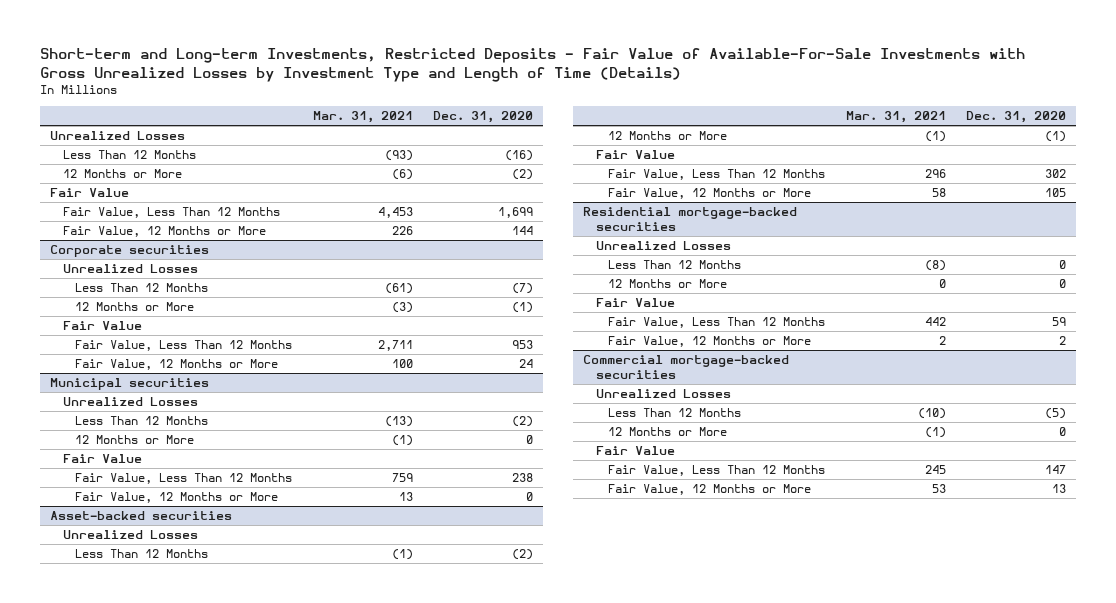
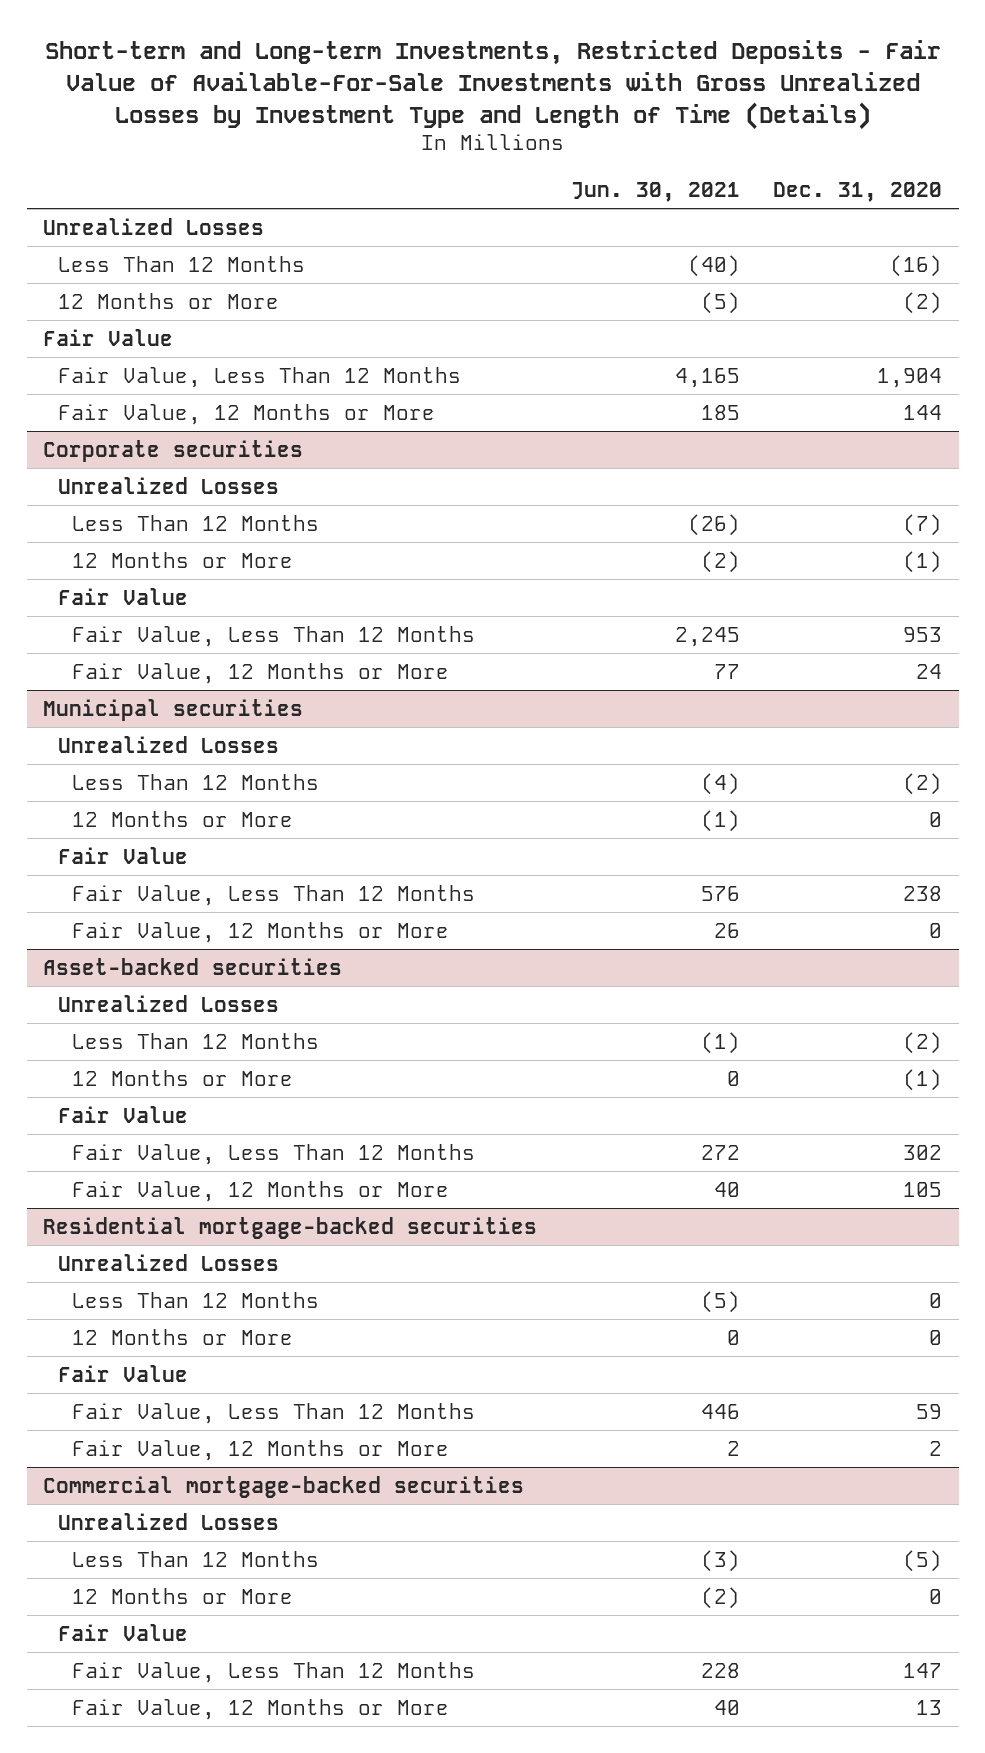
- | Mar. 31, 2021 | Dec. 31, 2020
+ | Jun. 30, 2021 | Dec. 31, 2020
- Fair Value, Less Than 12 Months | 4,453 | 1,699
+ Fair Value, Less Than 12 Months | 4,165 | 1,904

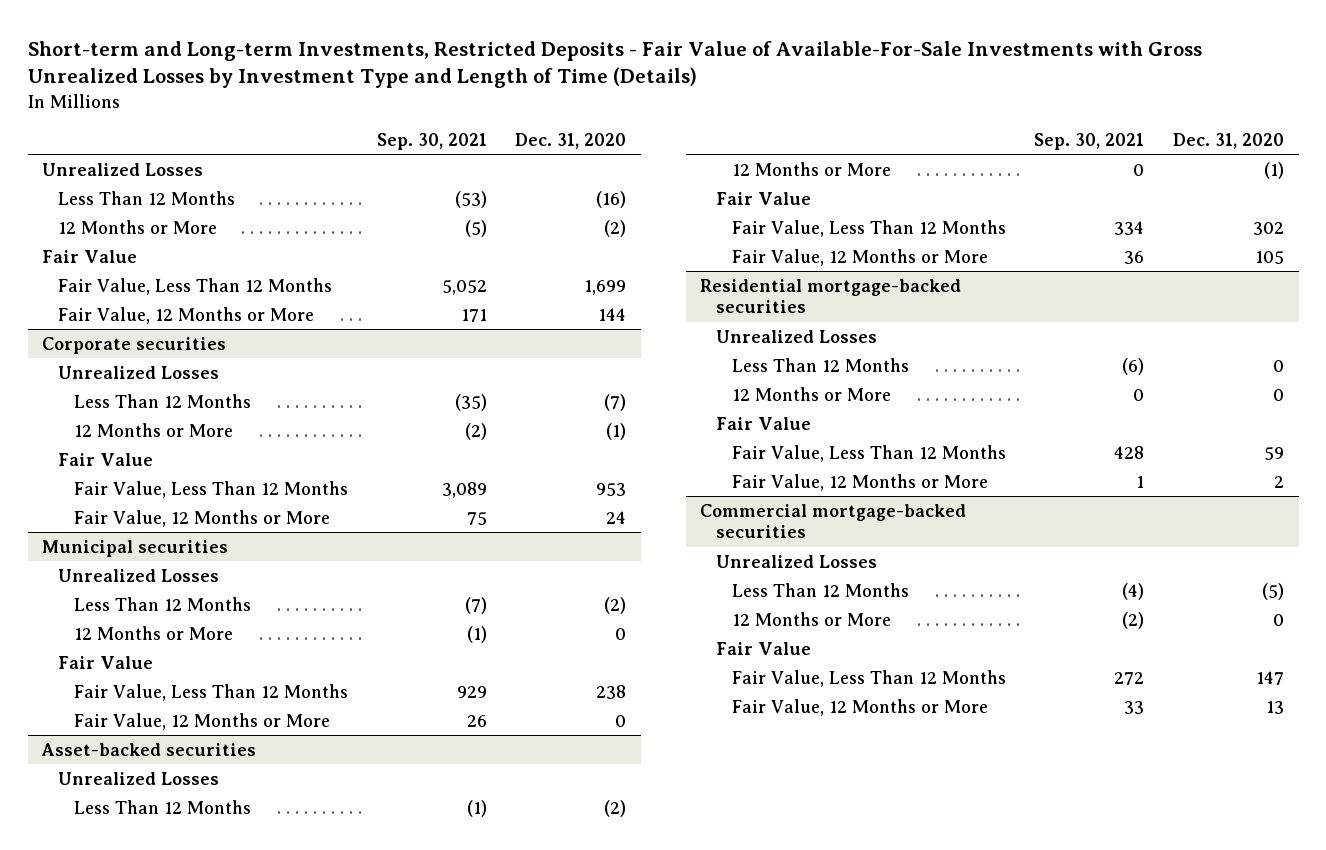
- | Jun. 30, 2021 | Dec. 31, 2020
+ | Sep. 30, 2021 | Dec. 31, 2020
- Fair Value, Less Than 12 Months | 4,165 | 1,904
+ Fair Value, Less Than 12 Months | 5,052 | 1,699

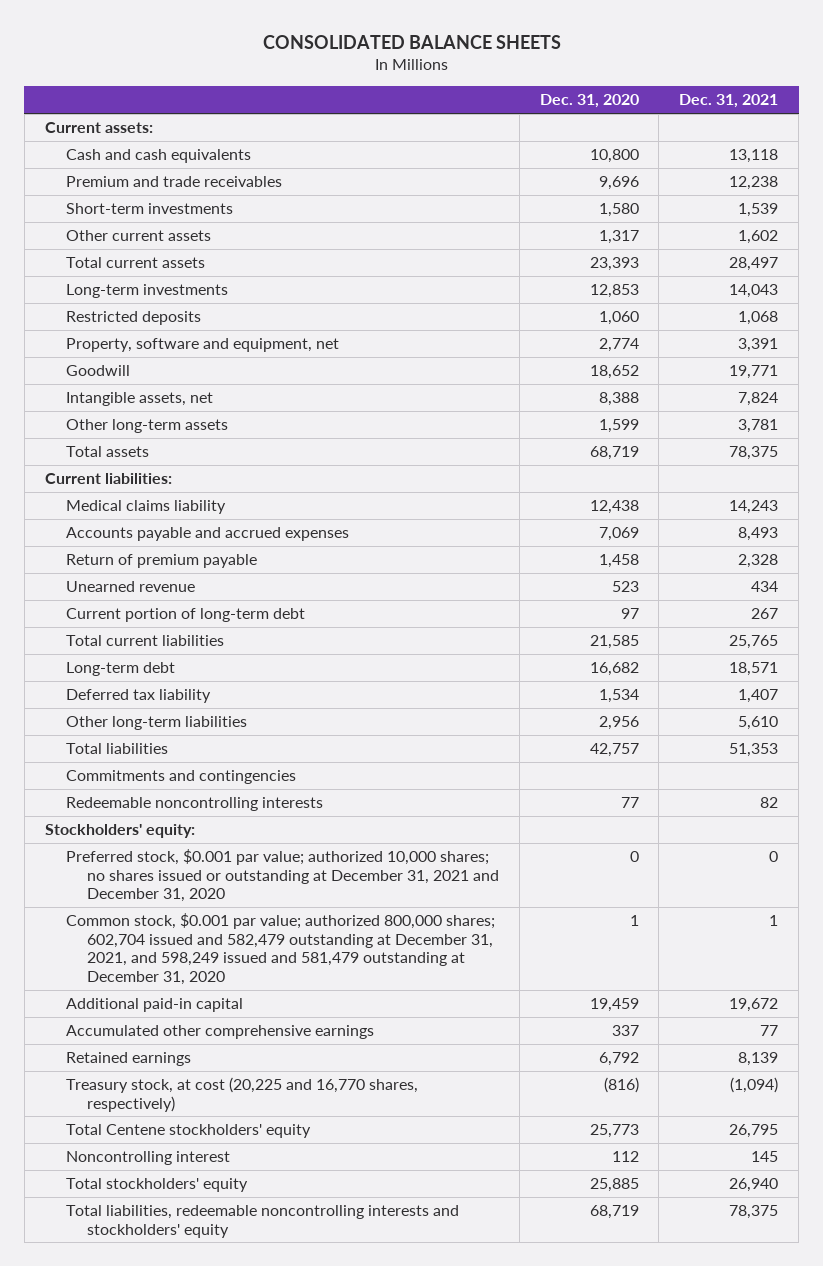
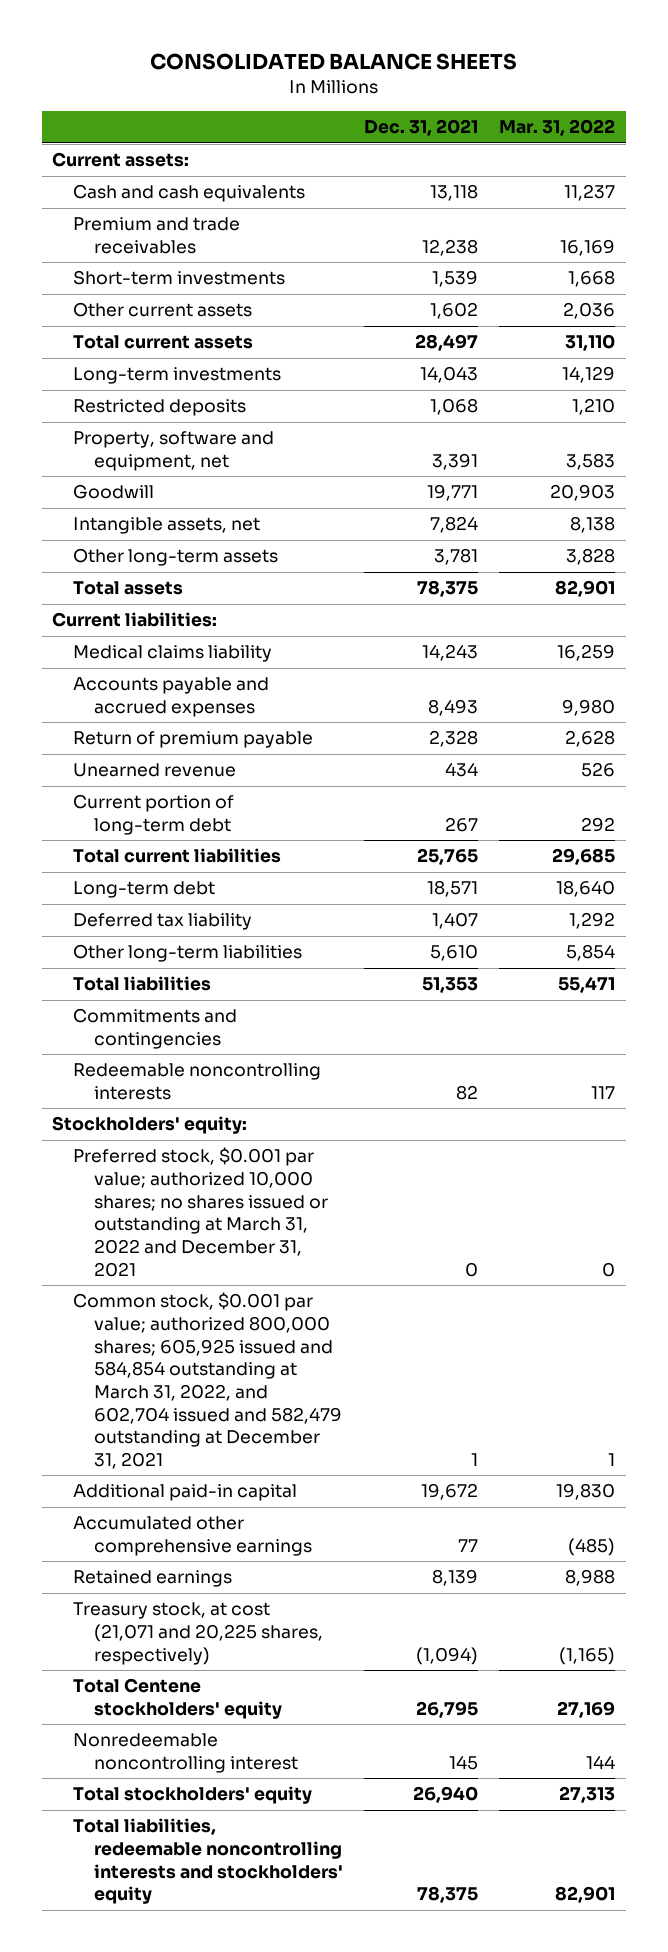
- | Dec. 31, 2020 | Dec. 31, 2021
+ | Dec. 31, 2021 | Mar. 31, 2022
- Preferred stock, $0.001 par value; authorized 10,000 shares; no shares issued or outstanding at December 31, 2021 and December 31, 2020 | 0 | 0
- Common stock, $0.001 par value; authorized 800,000 shares; 602,704 issued and 582,479 outstanding at December 31, 2021, and 598,249 issued and 581,479 outstanding at December 31, 2020 | 1 | 1
+ Preferred stock, $0.001 par value; authorized 10,000 shares; no shares issued or outstanding at March 31, 2022 and December 31, 2021 | 0 | 0
+ Common stock, $0.001 par value; authorized 800,000 shares; 605,925 issued and 584,854 outstanding at March 31, 2022, and 602,704 issued and 582,479 outstanding at December 31, 2021 | 1 | 1
- Treasury stock, at cost (20,225 and 16,770 shares, respectively) | (816) | (1,094)
+ Treasury stock, at cost (21,071 and 20,225 shares, respectively) | (1,094) | (1,165)
- Noncontrolling interest | 112 | 145
+ Nonredeemable noncontrolling interest | 145 | 144

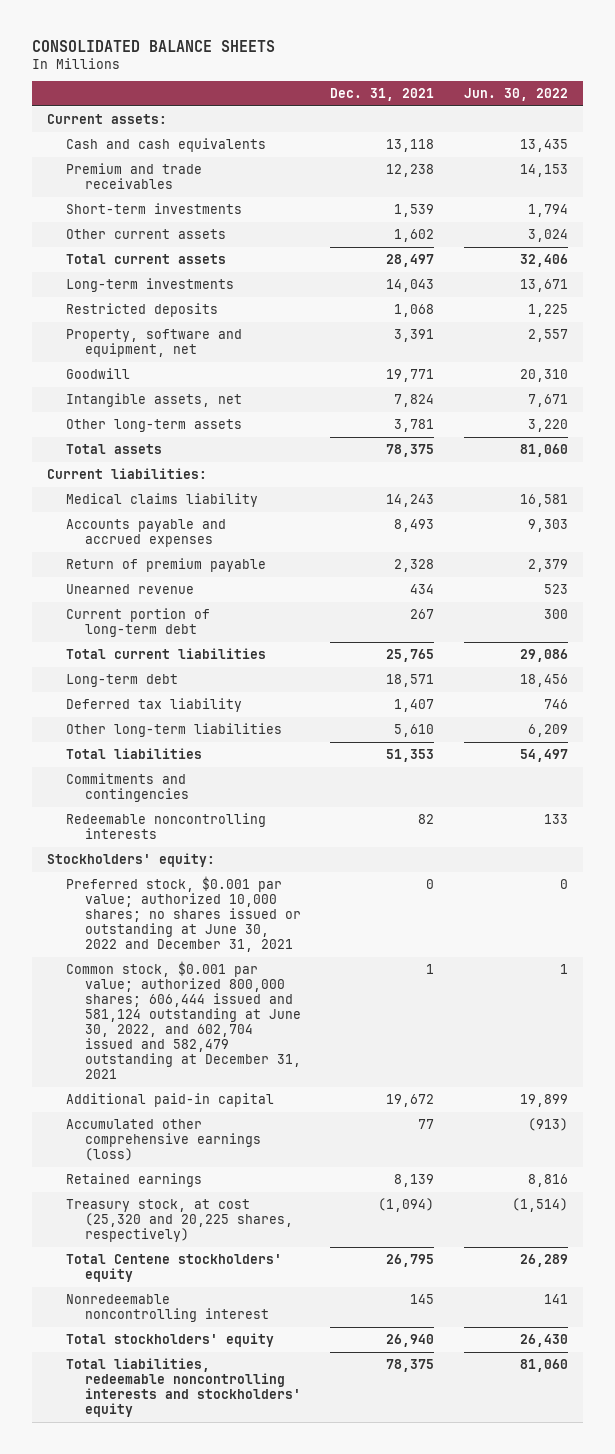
- | Dec. 31, 2021 | Mar. 31, 2022
+ | Dec. 31, 2021 | Jun. 30, 2022
- Preferred stock, $0.001 par value; authorized 10,000 shares; no shares issued or outstanding at March 31, 2022 and December 31, 2021 | 0 | 0
- Common stock, $0.001 par value; authorized 800,000 shares; 605,925 issued and 584,854 outstanding at March 31, 2022, and 602,704 issued and 582,479 outstanding at December 31, 2021 | 1 | 1
+ Preferred stock, $0.001 par value; authorized 10,000 shares; no shares issued or outstanding at June 30, 2022 and December 31, 2021 | 0 | 0
+ Common stock, $0.001 par value; authorized 800,000 shares; 606,444 issued and 581,124 outstanding at June 30, 2022, and 602,704 issued and 582,479 outstanding at December 31, 2021 | 1 | 1
- Accumulated other comprehensive earnings | 77 | (485)
+ Accumulated other comprehensive earnings (loss) | 77 | (913)
- Treasury stock, at cost (21,071 and 20,225 shares, respectively) | (1,094) | (1,165)
+ Treasury stock, at cost (25,320 and 20,225 shares, respectively) | (1,094) | (1,514)

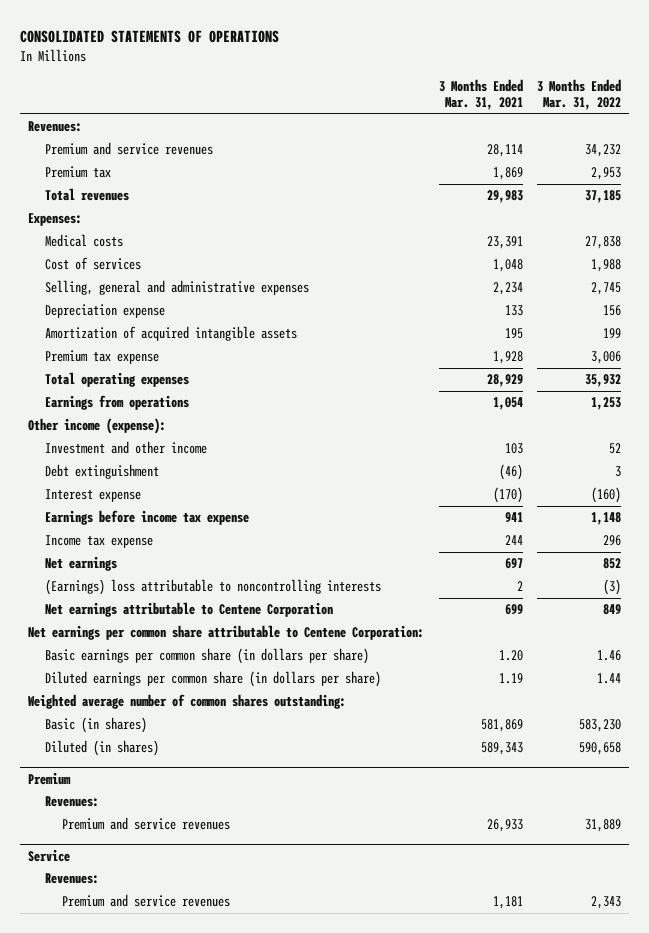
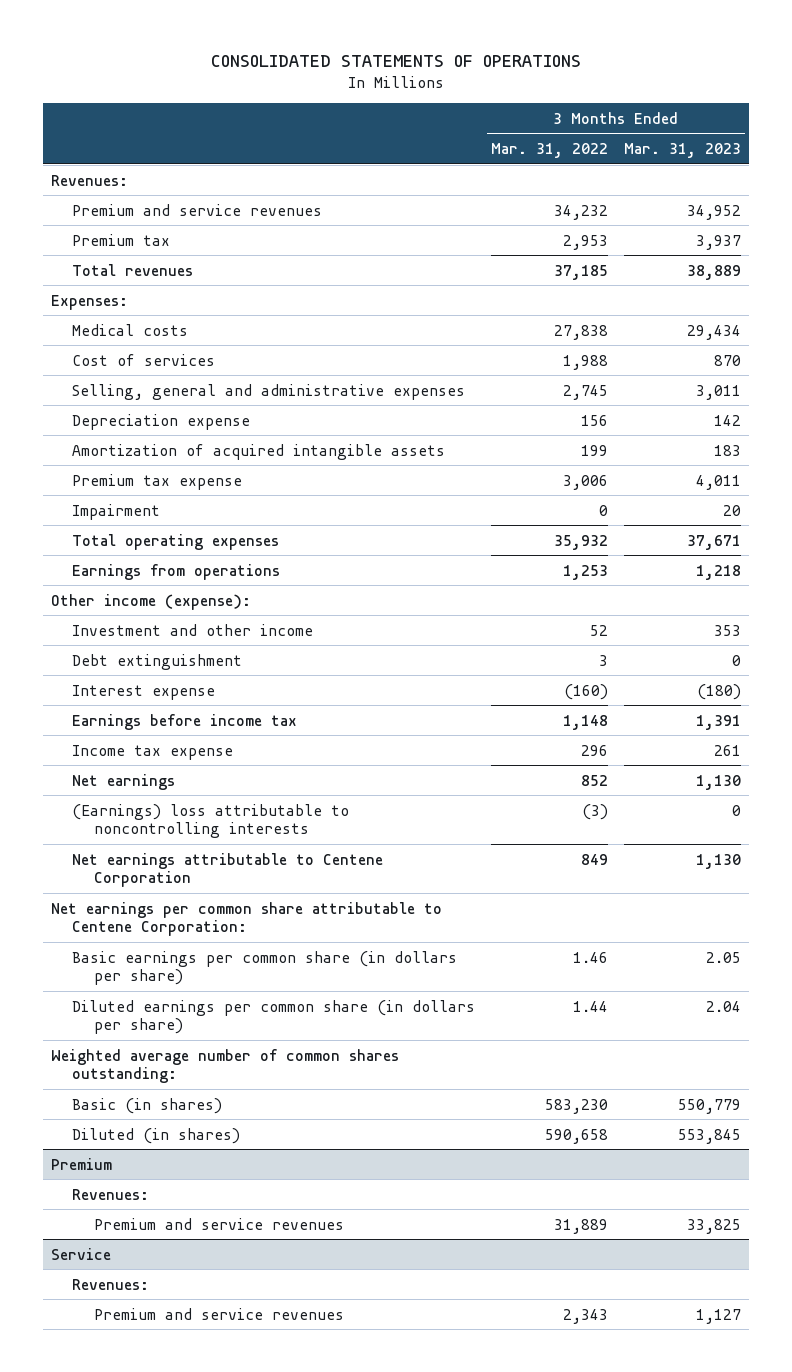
- | 3 Months Ended Mar. 31, 2021 | 3 Months Ended Mar. 31, 2022
+ | 3 Months Ended Mar. 31, 2022 | 3 Months Ended Mar. 31, 2023
+ Impairment | 0 | 20
- Earnings before income tax expense | 941 | 1,148
+ Earnings before income tax | 1,148 | 1,391

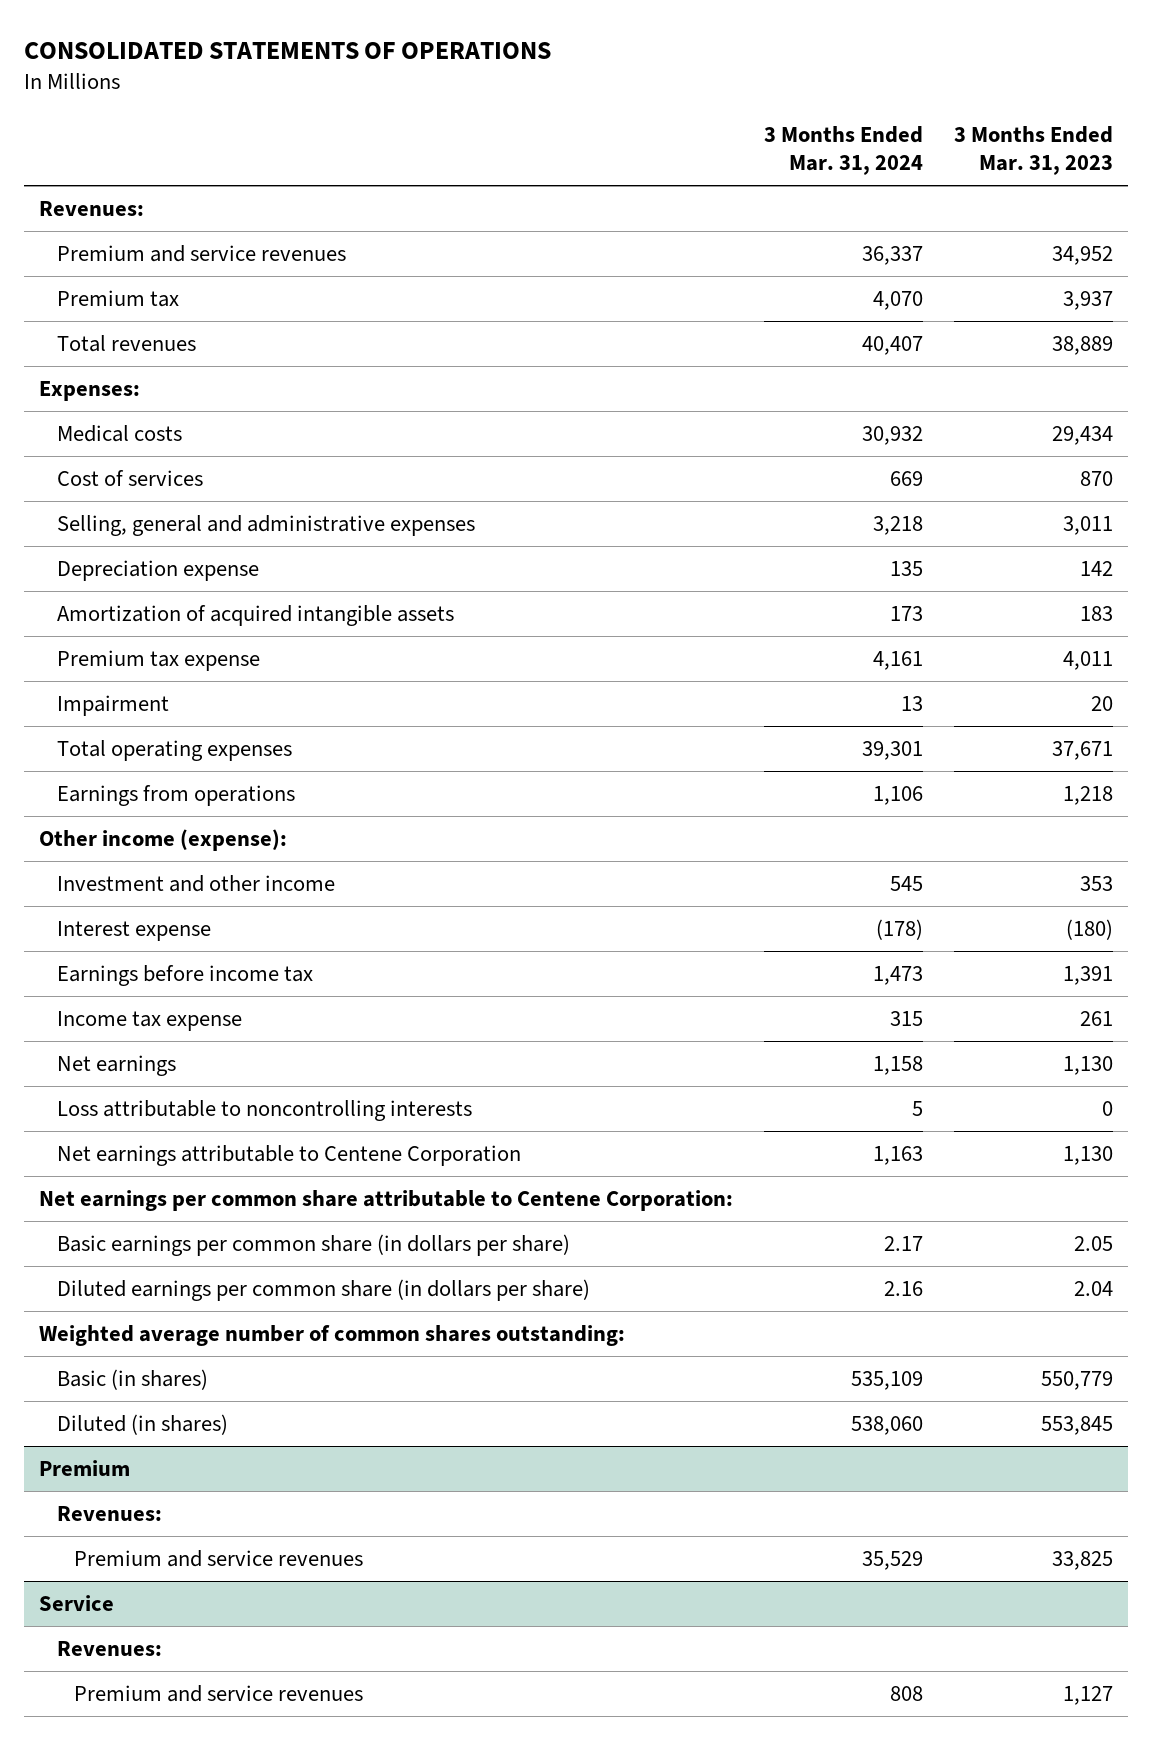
- | 3 Months Ended Mar. 31, 2022 | 3 Months Ended Mar. 31, 2023
+ | 3 Months Ended Mar. 31, 2024 | 3 Months Ended Mar. 31, 2023
- Debt extinguishment | 3 | 0
- (Earnings) loss attributable to noncontrolling interests | (3) | 0
+ Loss attributable to noncontrolling interests | 5 | 0

